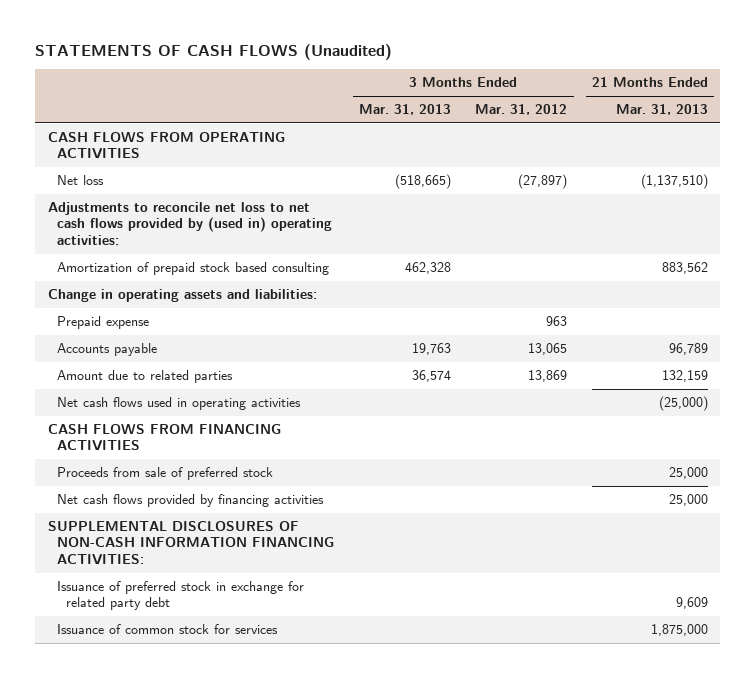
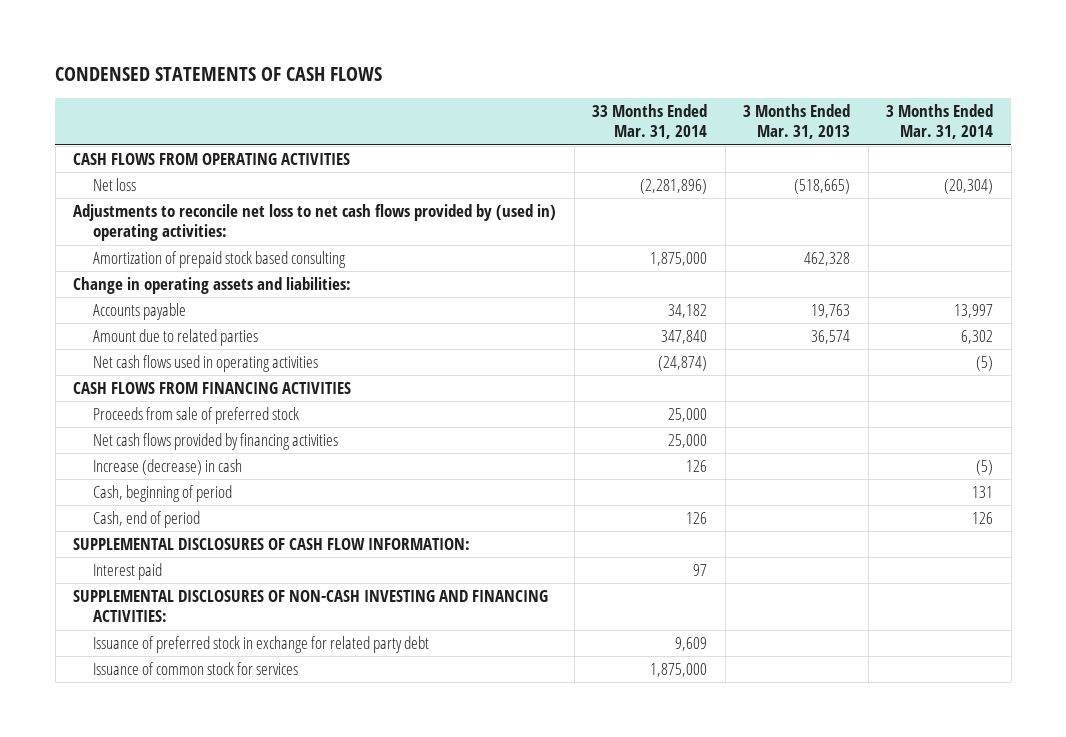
- STATEMENTS OF CASH FLOWS (Unaudited)
+ CONDENSED STATEMENTS OF CASH FLOWS
- | 3 Months Ended Mar. 31, 2013 | 3 Months Ended Mar. 31, 2012 | 21 Months Ended Mar. 31, 2013
+ | 33 Months Ended Mar. 31, 2014 | 3 Months Ended Mar. 31, 2013 | 3 Months Ended Mar. 31, 2014
- Prepaid expense | | 963 |
- SUPPLEMENTAL DISCLOSURES OF NON-CASH INFORMATION FINANCING ACTIVITIES:
+ Increase (decrease) in cash | 126 | | (5)
+ Cash, beginning of period | | | 131
+ Cash, end of period | 126 | | 126
+ SUPPLEMENTAL DISCLOSURES OF CASH FLOW INFORMATION:
+ Interest paid | 97 | |
+ SUPPLEMENTAL DISCLOSURES OF NON-CASH INVESTING AND FINANCING ACTIVITIES:

